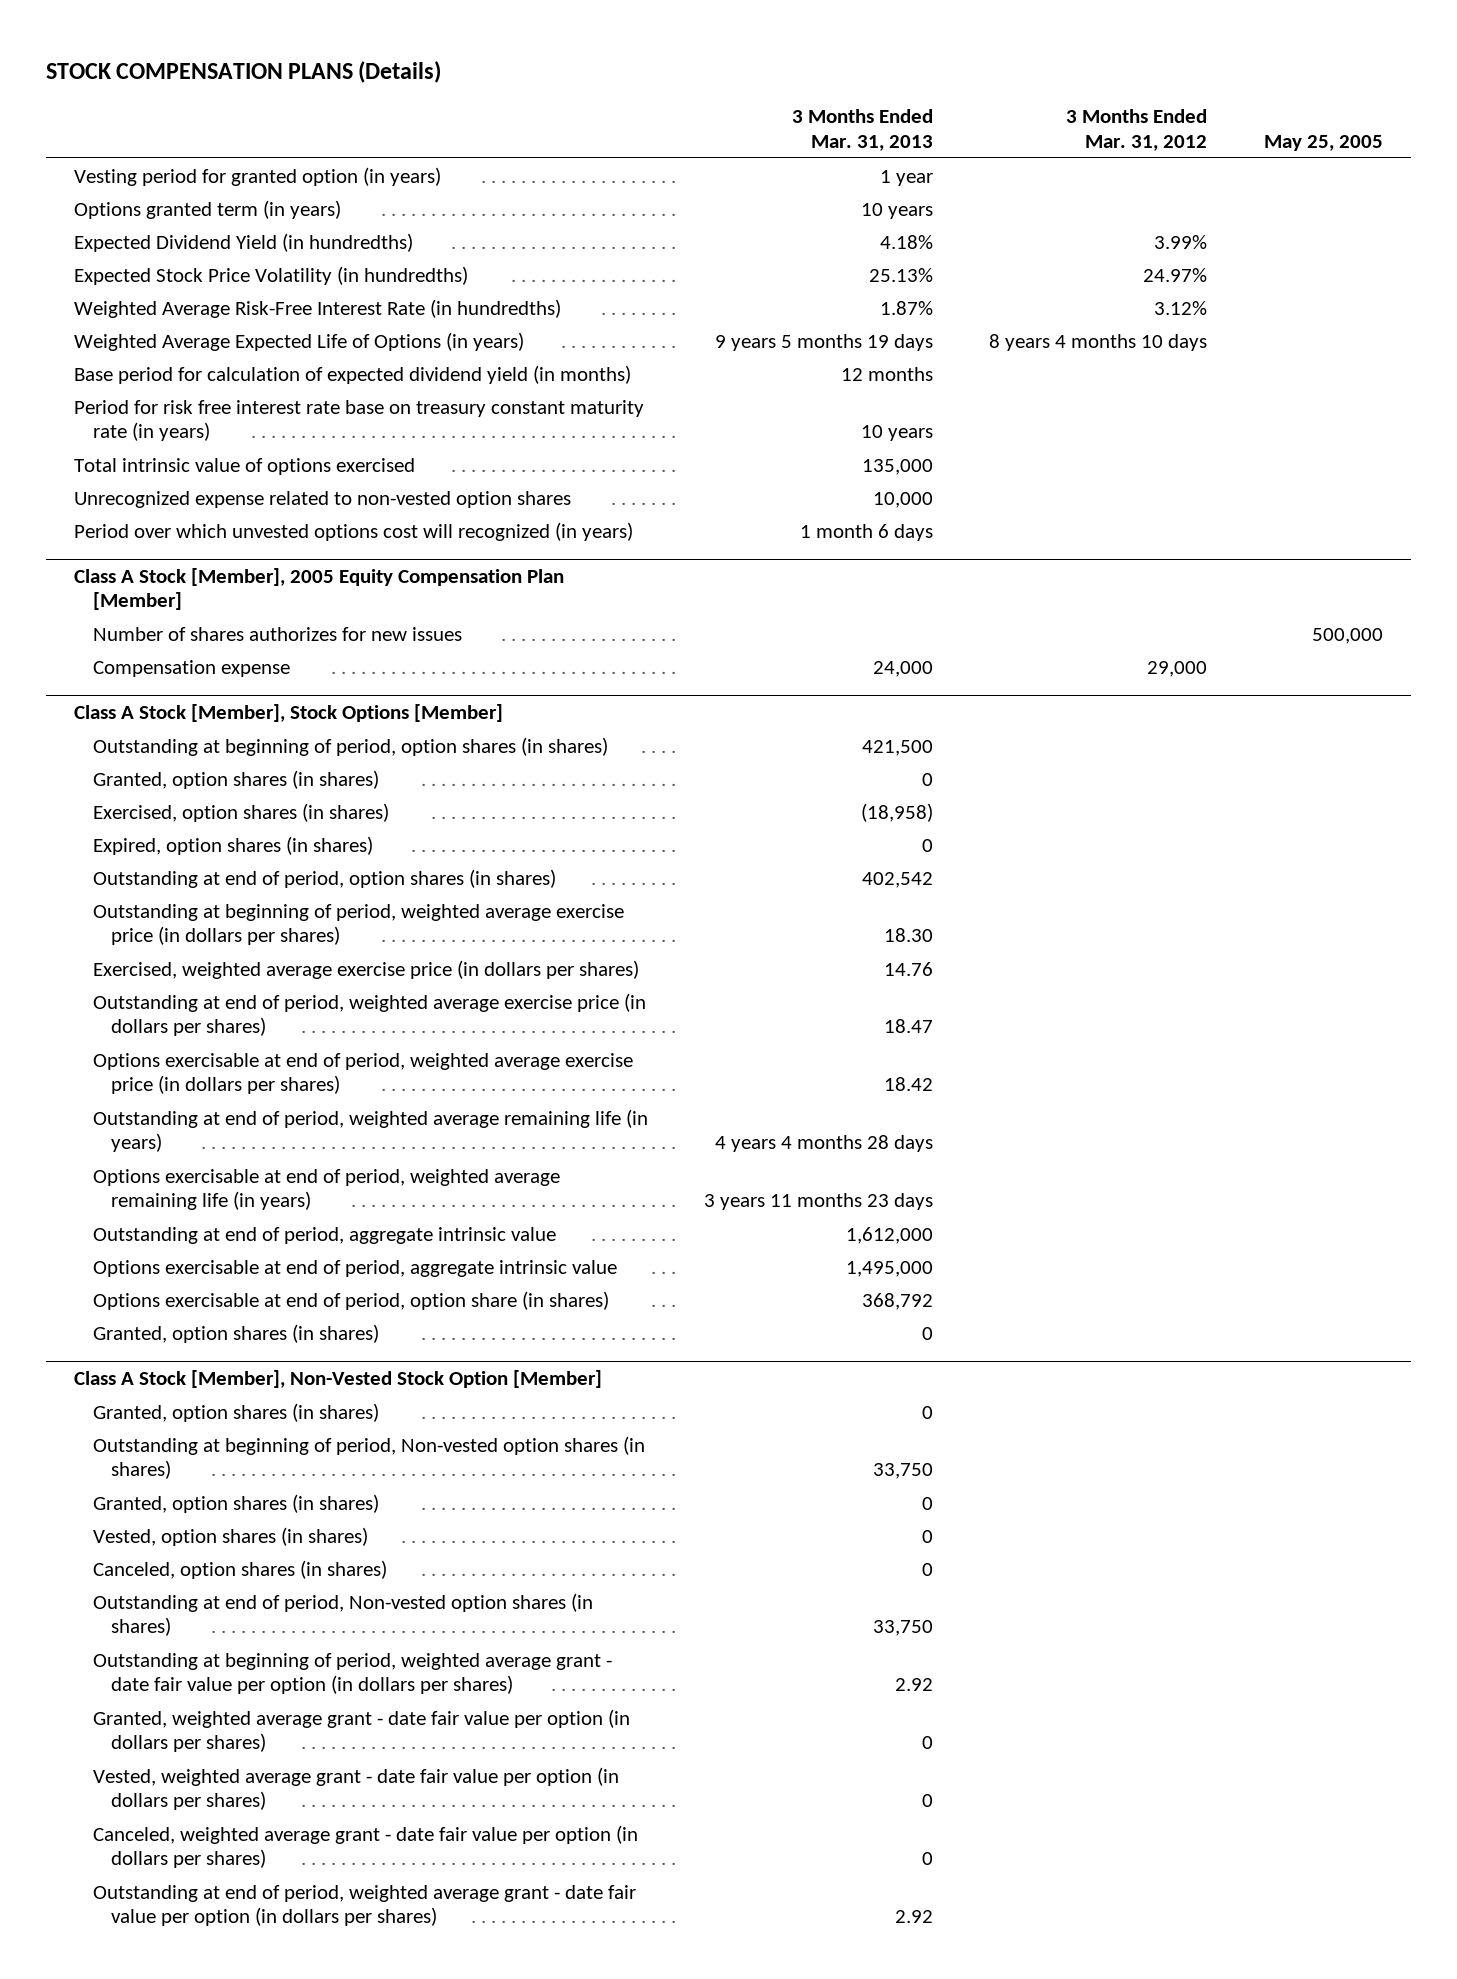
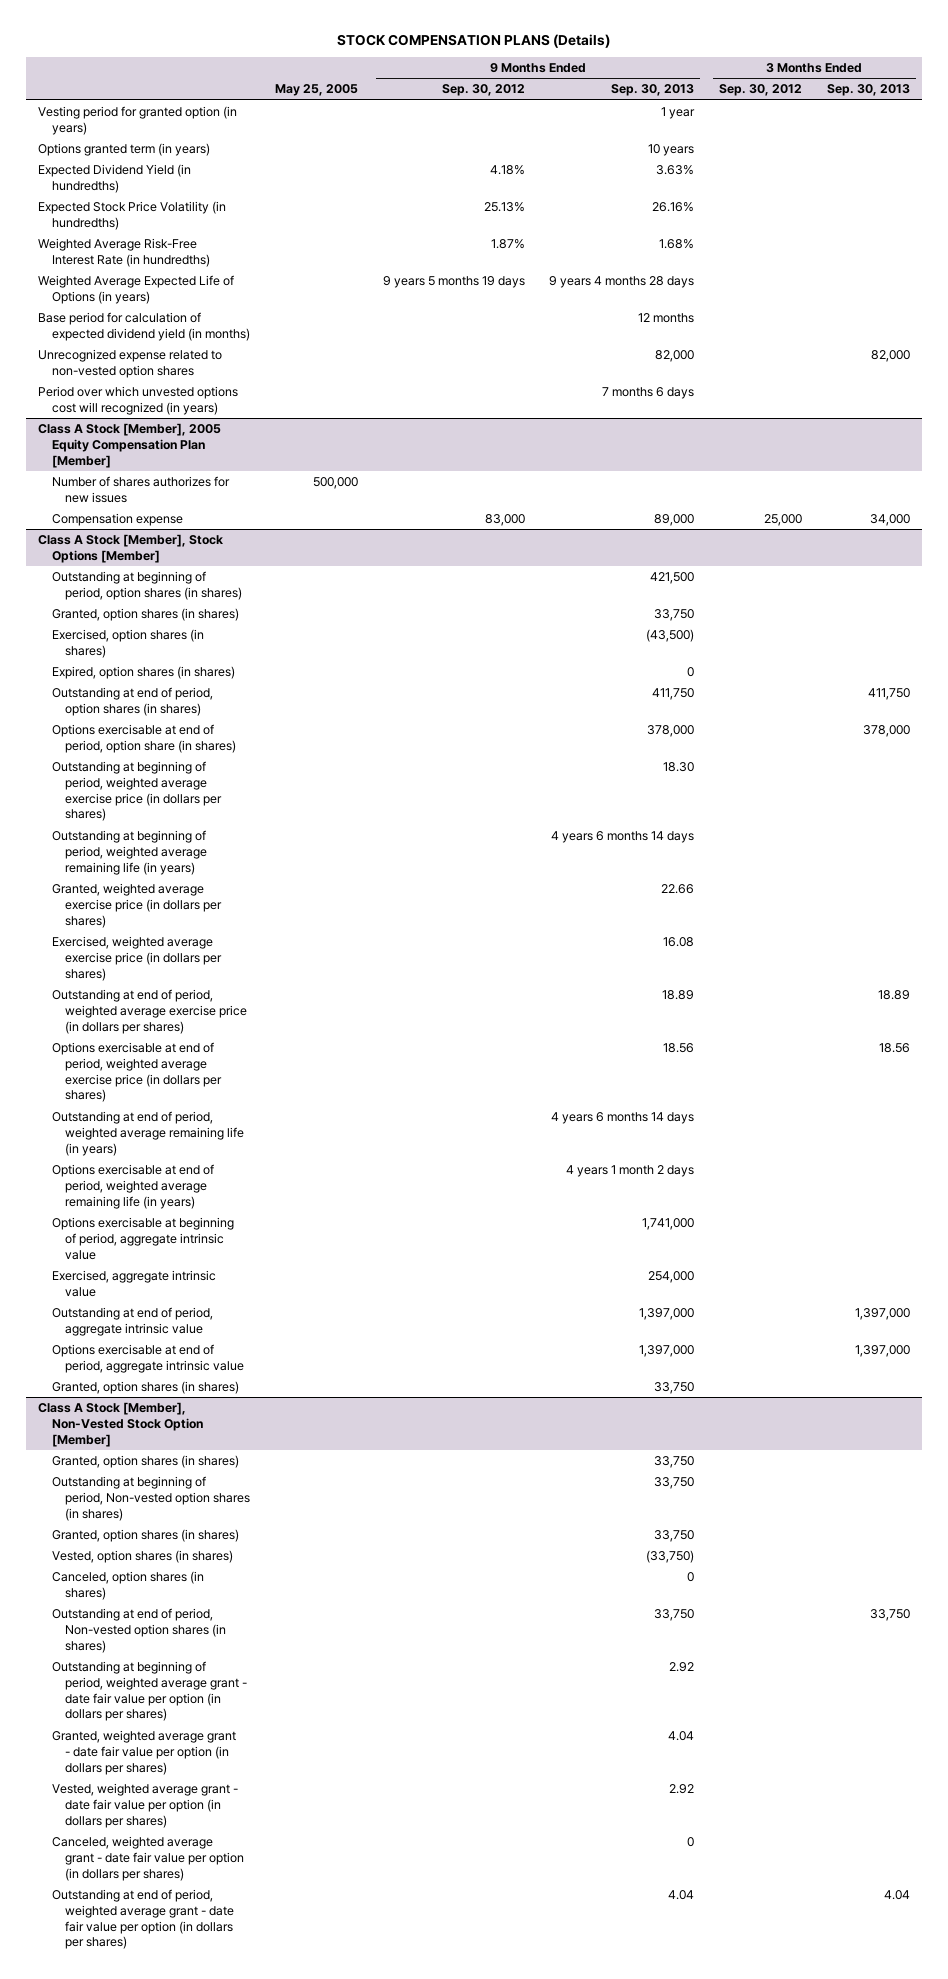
- | 3 Months Ended Mar. 31, 2013 | 3 Months Ended Mar. 31, 2012 | May 25, 2005
+ | May 25, 2005 | 9 Months Ended Sep. 30, 2012 | 9 Months Ended Sep. 30, 2013 | 3 Months Ended Sep. 30, 2012 | 3 Months Ended Sep. 30, 2013
- Period for risk free interest rate base on treasury constant maturity rate (in years) | 10 years | |
- Total intrinsic value of options exercised | 135,000 | |
@ Class A Stock [Member], Stock Options [Member]
moved up: Options exercisable at end of period, option share (in shares) | | | 378,000 | | 378,000
+ Outstanding at beginning of period, weighted average remaining life (in years) | | | 4 years 6 months 14 days | |
+ Granted, weighted average exercise price (in dollars per shares) | | | 22.66 | |
+ Options exercisable at beginning of period, aggregate intrinsic value | | | 1,741,000 | |
+ Exercised, aggregate intrinsic value | | | 254,000 | |

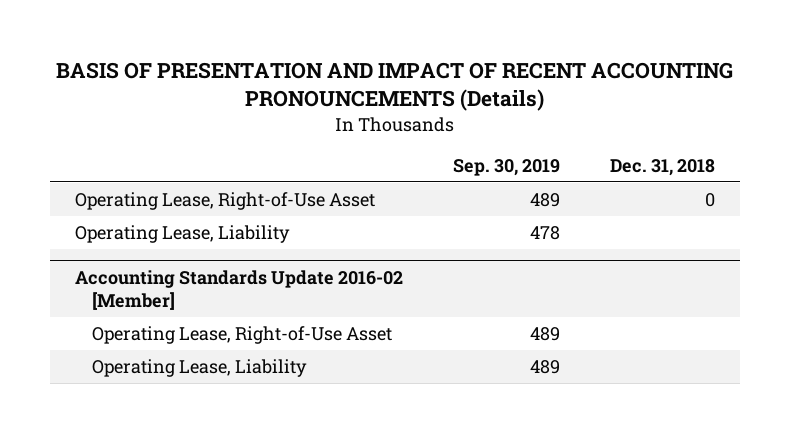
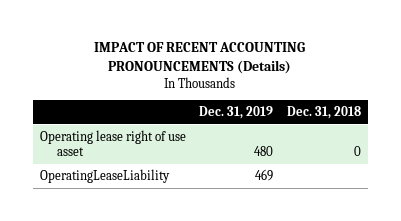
- BASIS OF PRESENTATION AND IMPACT OF RECENT ACCOUNTING PRONOUNCEMENTS (Details)
+ IMPACT OF RECENT ACCOUNTING PRONOUNCEMENTS (Details)
- | Sep. 30, 2019 | Dec. 31, 2018
+ | Dec. 31, 2019 | Dec. 31, 2018
- Operating Lease, Right-of-Use Asset | 489 | 0
- Operating Lease, Liability | 478 |
- Accounting Standards Update 2016-02 [Member]
- Operating Lease, Right-of-Use Asset | 489 |
- Operating Lease, Liability | 489 |
+ Operating lease right of use asset | 480 | 0
+ OperatingLeaseLiability | 469 |

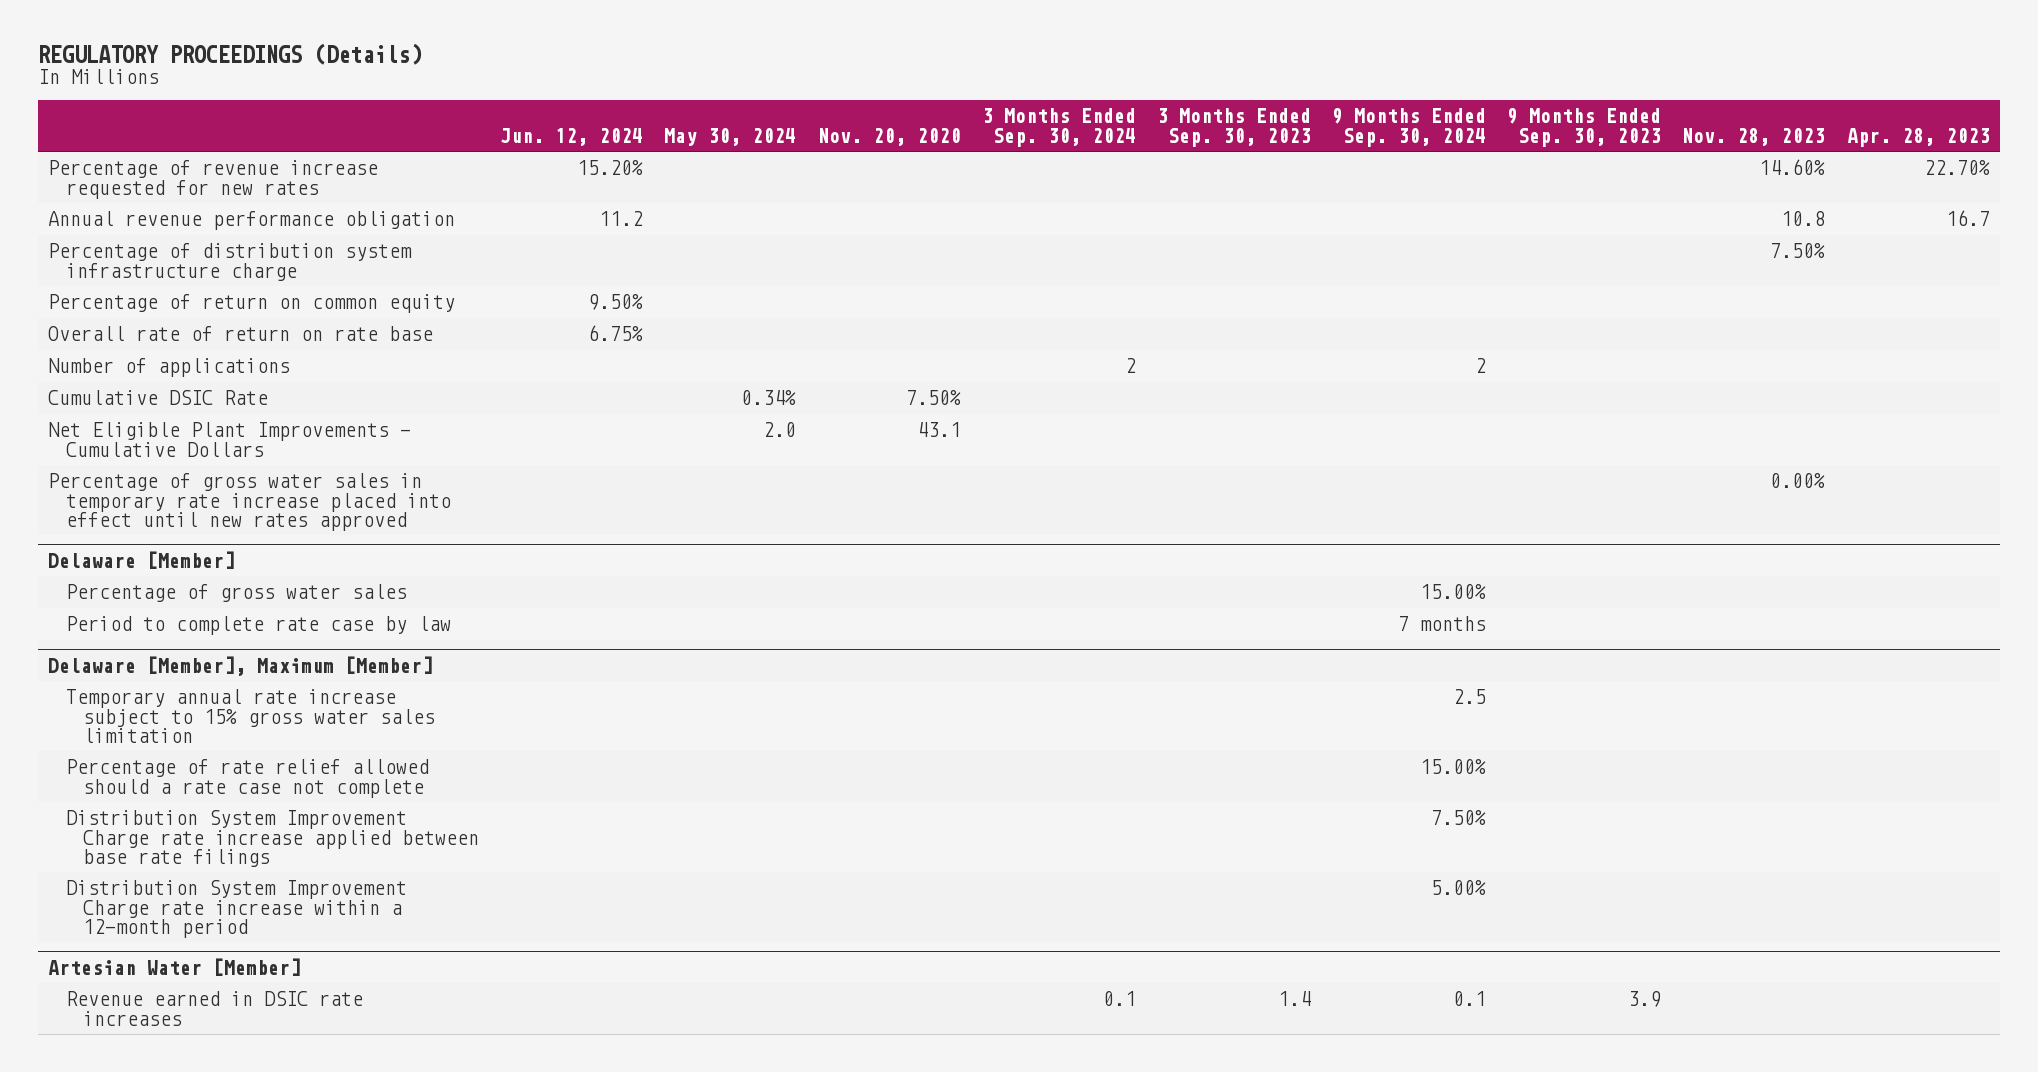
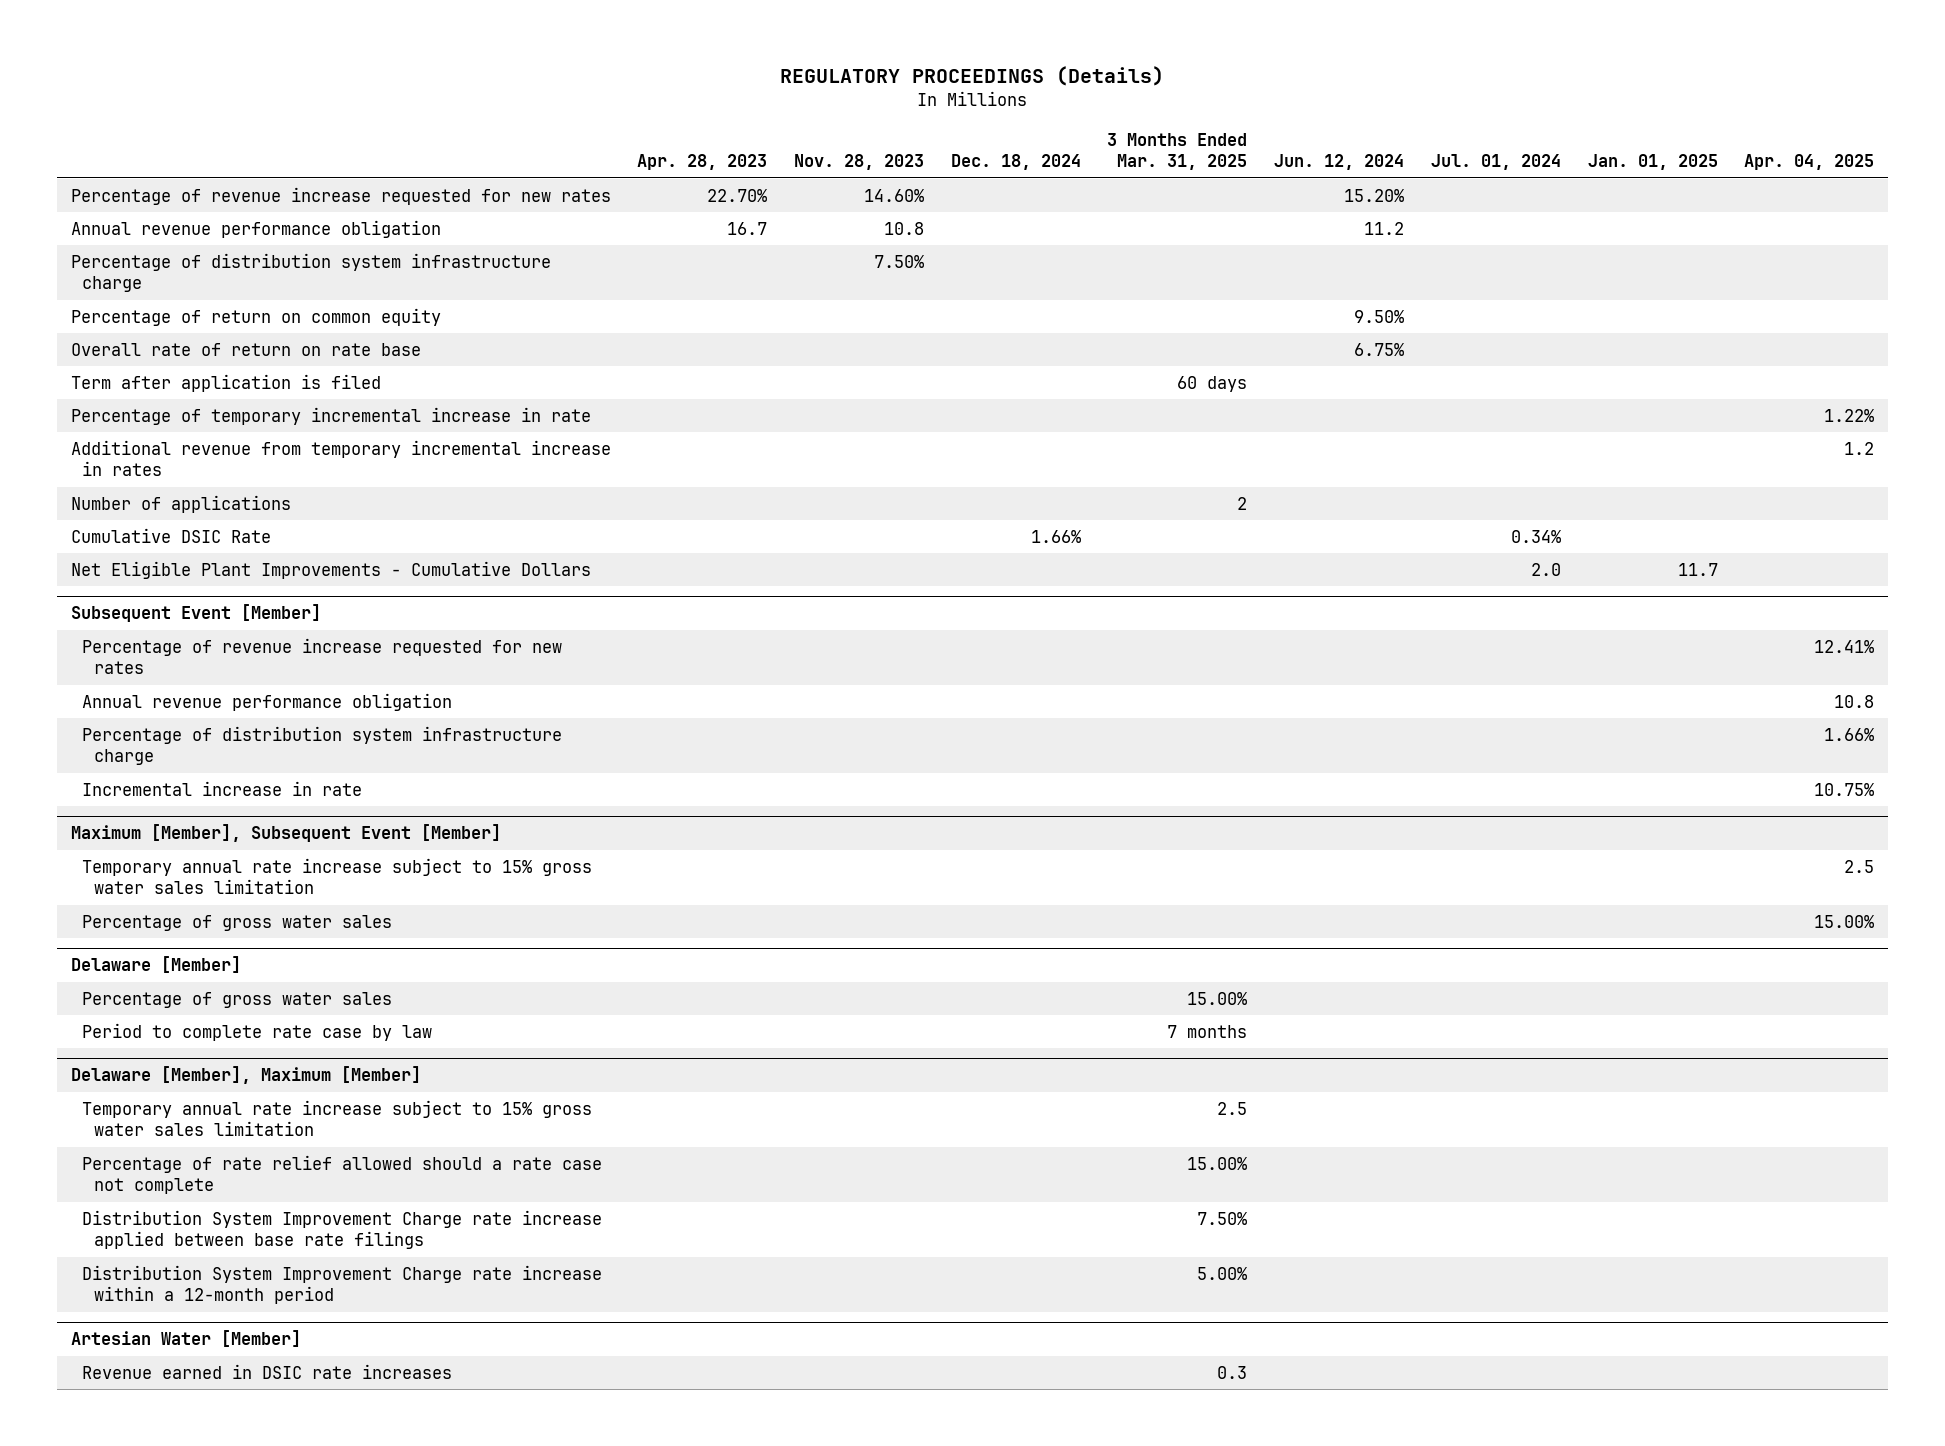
- | Jun. 12, 2024 | May 30, 2024 | Nov. 20, 2020 | 3 Months Ended Sep. 30, 2024 | 3 Months Ended Sep. 30, 2023 | 9 Months Ended Sep. 30, 2024 | 9 Months Ended Sep. 30, 2023 | Nov. 28, 2023 | Apr. 28, 2023
+ | Apr. 28, 2023 | Nov. 28, 2023 | Dec. 18, 2024 | 3 Months Ended Mar. 31, 2025 | Jun. 12, 2024 | Jul. 01, 2024 | Jan. 01, 2025 | Apr. 04, 2025
+ Term after application is filed | | | | 60 days | | | |
+ Percentage of temporary incremental increase in rate | | | | | | | | 1.22%
+ Additional revenue from temporary incremental increase in rates | | | | | | | | 1.2
- Percentage of gross water sales in temporary rate increase placed into effect until new rates approved | | | | | | | | 0.00% |
+ Subsequent Event [Member]
+ Percentage of revenue increase requested for new rates | | | | | | | | 12.41%
+ Annual revenue performance obligation | | | | | | | | 10.8
+ Percentage of distribution system infrastructure charge | | | | | | | | 1.66%
+ Incremental increase in rate | | | | | | | | 10.75%
+ Maximum [Member], Subsequent Event [Member]
+ Temporary annual rate increase subject to 15% gross water sales limitation | | | | | | | | 2.5
+ Percentage of gross water sales | | | | | | | | 15.00%

